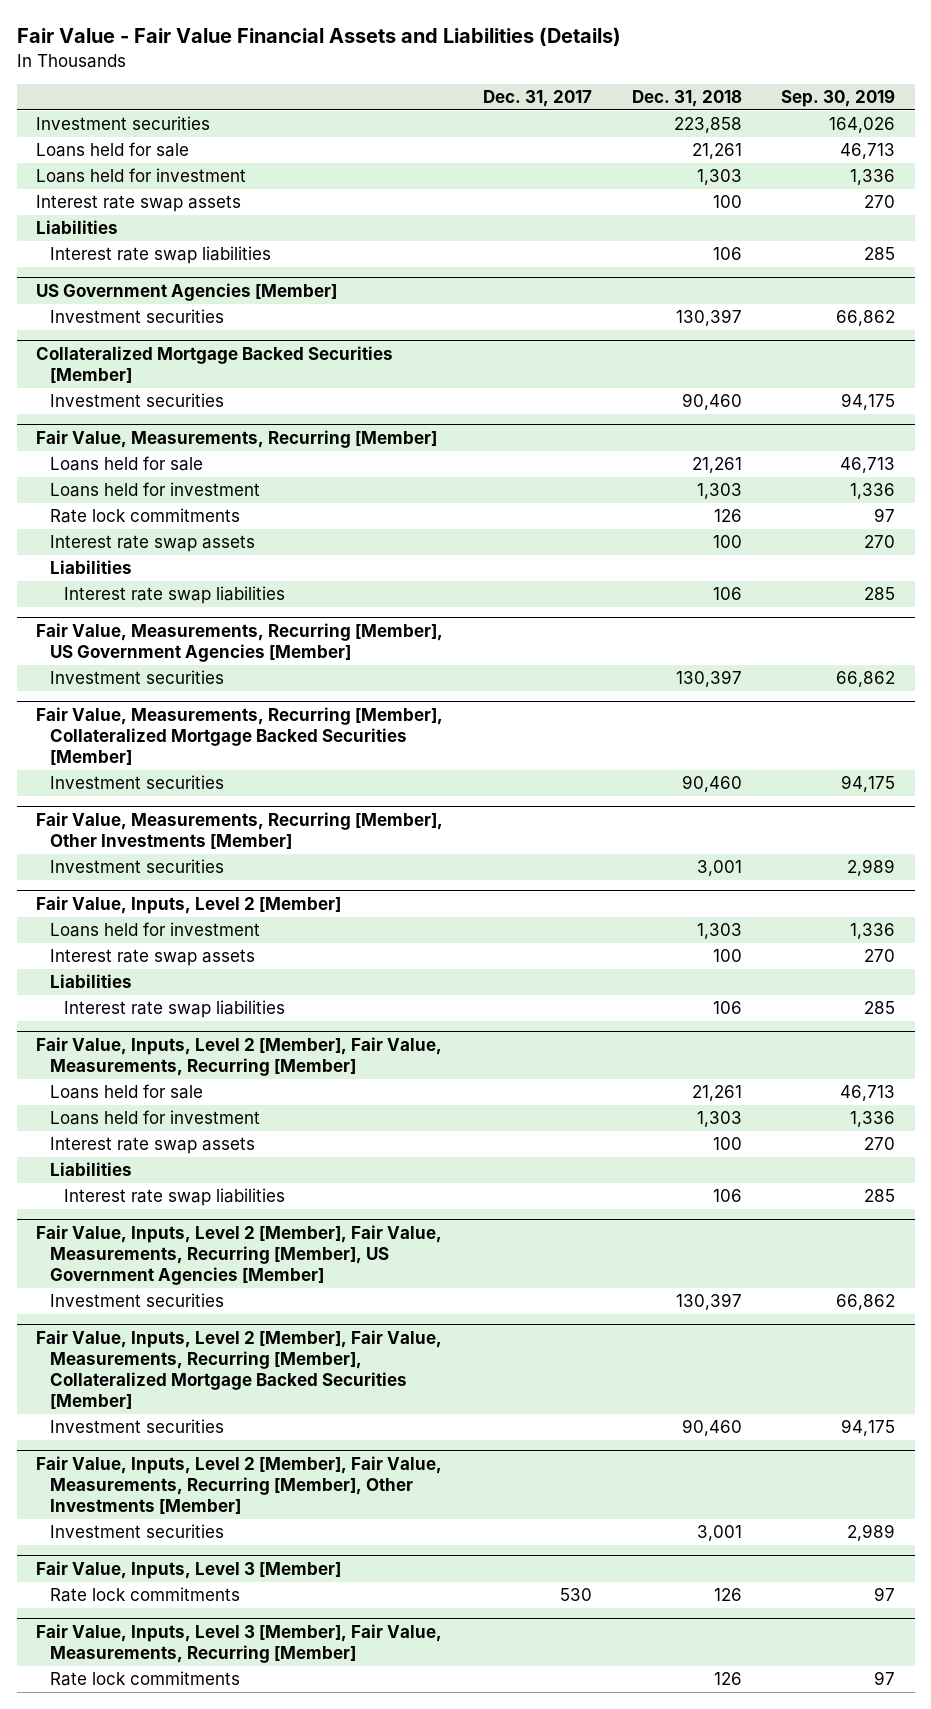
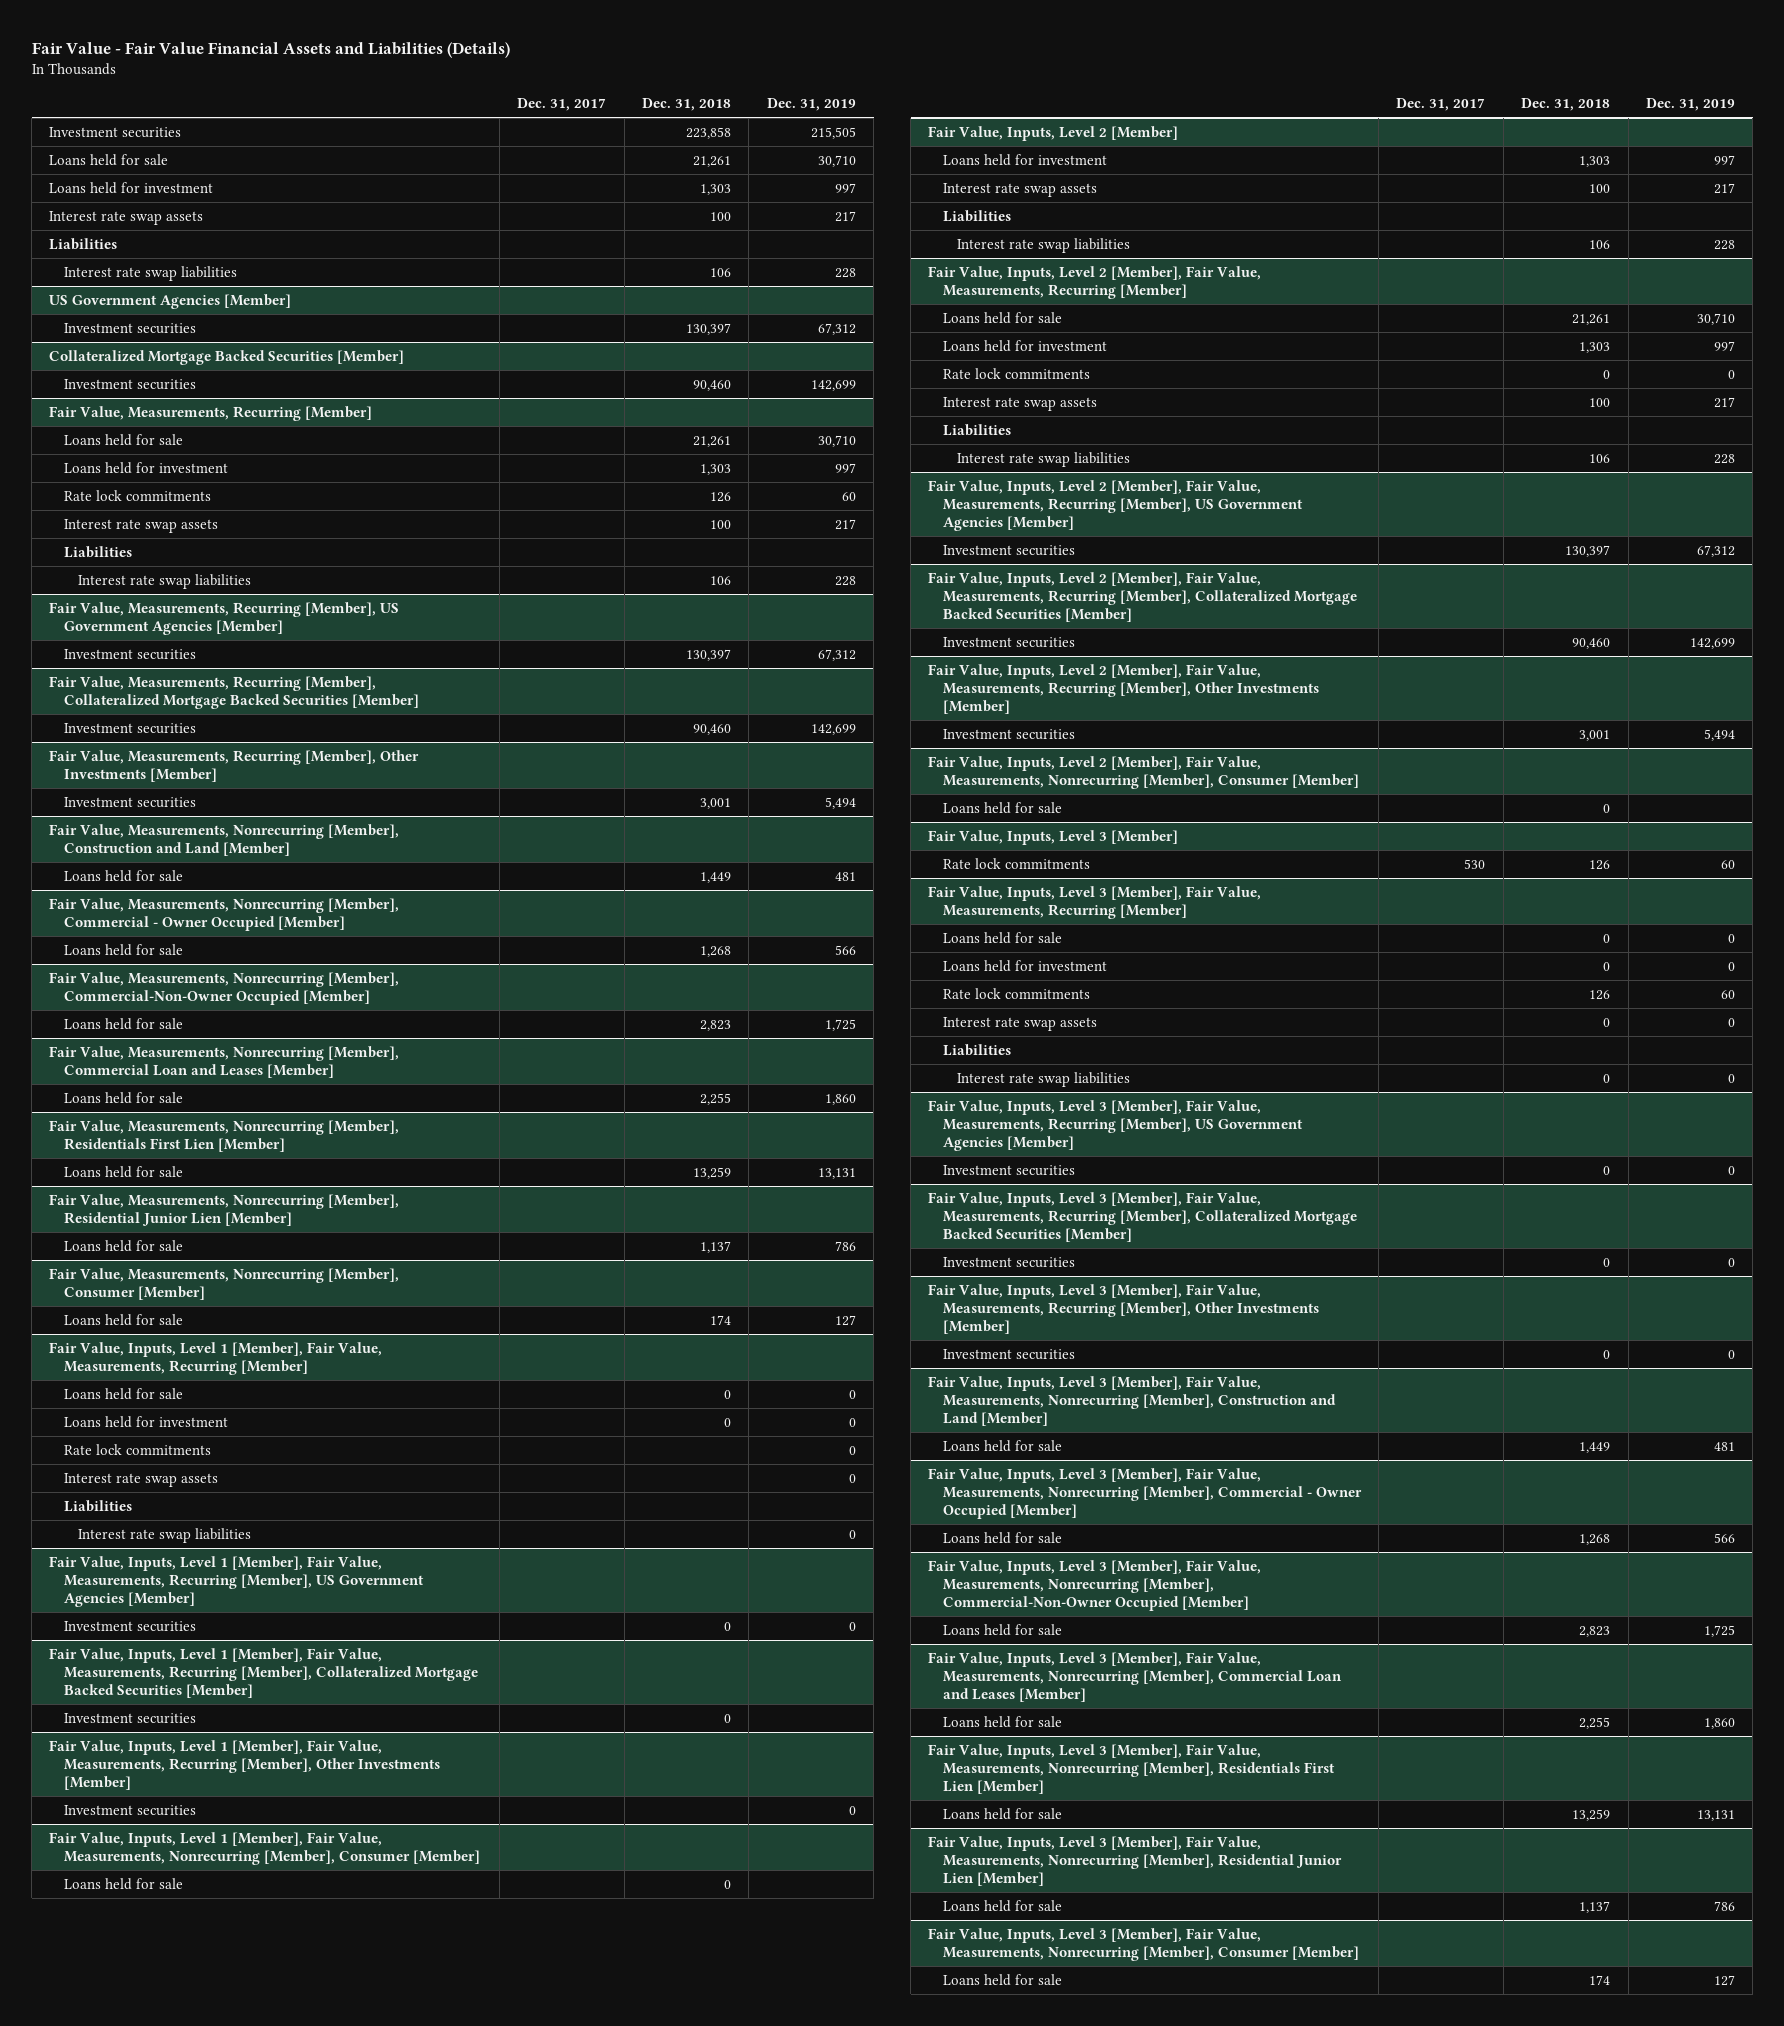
- | Dec. 31, 2017 | Dec. 31, 2018 | Sep. 30, 2019
+ | Dec. 31, 2017 | Dec. 31, 2018 | Dec. 31, 2019
+ Fair Value, Measurements, Nonrecurring [Member], Construction and Land [Member]
+ Loans held for sale | | 1,449 | 481
+ Fair Value, Measurements, Nonrecurring [Member], Commercial - Owner Occupied [Member]
+ Loans held for sale | | 1,268 | 566
+ Fair Value, Measurements, Nonrecurring [Member], Commercial-Non-Owner Occupied [Member]
+ Loans held for sale | | 2,823 | 1,725
+ Fair Value, Measurements, Nonrecurring [Member], Commercial Loan and Leases [Member]
+ Loans held for sale | | 2,255 | 1,860
+ Fair Value, Measurements, Nonrecurring [Member], Residentials First Lien [Member]
+ Loans held for sale | | 13,259 | 13,131
+ Fair Value, Measurements, Nonrecurring [Member], Residential Junior Lien [Member]
+ Loans held for sale | | 1,137 | 786
+ Fair Value, Measurements, Nonrecurring [Member], Consumer [Member]
+ Loans held for sale | | 174 | 127
+ Fair Value, Inputs, Level 1 [Member], Fair Value, Measurements, Recurring [Member]
+ Loans held for sale | | 0 | 0
+ Loans held for investment | | 0 | 0
+ Rate lock commitments | | | 0
+ Interest rate swap assets | | | 0
+ Liabilities
+ Interest rate swap liabilities | | | 0
+ Fair Value, Inputs, Level 1 [Member], Fair Value, Measurements, Recurring [Member], US Government Agencies [Member]
+ Investment securities | | 0 | 0
+ Fair Value, Inputs, Level 1 [Member], Fair Value, Measurements, Recurring [Member], Collateralized Mortgage Backed Securities [Member]
+ Investment securities | | 0 |
+ Fair Value, Inputs, Level 1 [Member], Fair Value, Measurements, Recurring [Member], Other Investments [Member]
+ Investment securities | | | 0
+ Fair Value, Inputs, Level 1 [Member], Fair Value, Measurements, Nonrecurring [Member], Consumer [Member]
+ Loans held for sale | | 0 |
@ Fair Value, Inputs, Level 2 [Member], Fair Value, Measurements, Recurring [Member]
+ Rate lock commitments | | 0 | 0
+ Fair Value, Inputs, Level 2 [Member], Fair Value, Measurements, Nonrecurring [Member], Consumer [Member]
+ Loans held for sale | | 0 |
@ Fair Value, Inputs, Level 3 [Member], Fair Value, Measurements, Recurring [Member]
+ Loans held for sale | | 0 | 0
+ Loans held for investment | | 0 | 0
+ Interest rate swap assets | | 0 | 0
+ Liabilities
+ Interest rate swap liabilities | | 0 | 0
+ Fair Value, Inputs, Level 3 [Member], Fair Value, Measurements, Recurring [Member], US Government Agencies [Member]
+ Investment securities | | 0 | 0
+ Fair Value, Inputs, Level 3 [Member], Fair Value, Measurements, Recurring [Member], Collateralized Mortgage Backed Securities [Member]
+ Investment securities | | 0 | 0
+ Fair Value, Inputs, Level 3 [Member], Fair Value, Measurements, Recurring [Member], Other Investments [Member]
+ Investment securities | | 0 | 0
+ Fair Value, Inputs, Level 3 [Member], Fair Value, Measurements, Nonrecurring [Member], Construction and Land [Member]
+ Loans held for sale | | 1,449 | 481
+ Fair Value, Inputs, Level 3 [Member], Fair Value, Measurements, Nonrecurring [Member], Commercial - Owner Occupied [Member]
+ Loans held for sale | | 1,268 | 566
+ Fair Value, Inputs, Level 3 [Member], Fair Value, Measurements, Nonrecurring [Member], Commercial-Non-Owner Occupied [Member]
+ Loans held for sale | | 2,823 | 1,725
+ Fair Value, Inputs, Level 3 [Member], Fair Value, Measurements, Nonrecurring [Member], Commercial Loan and Leases [Member]
+ Loans held for sale | | 2,255 | 1,860
+ Fair Value, Inputs, Level 3 [Member], Fair Value, Measurements, Nonrecurring [Member], Residentials First Lien [Member]
+ Loans held for sale | | 13,259 | 13,131
+ Fair Value, Inputs, Level 3 [Member], Fair Value, Measurements, Nonrecurring [Member], Residential Junior Lien [Member]
+ Loans held for sale | | 1,137 | 786
+ Fair Value, Inputs, Level 3 [Member], Fair Value, Measurements, Nonrecurring [Member], Consumer [Member]
+ Loans held for sale | | 174 | 127

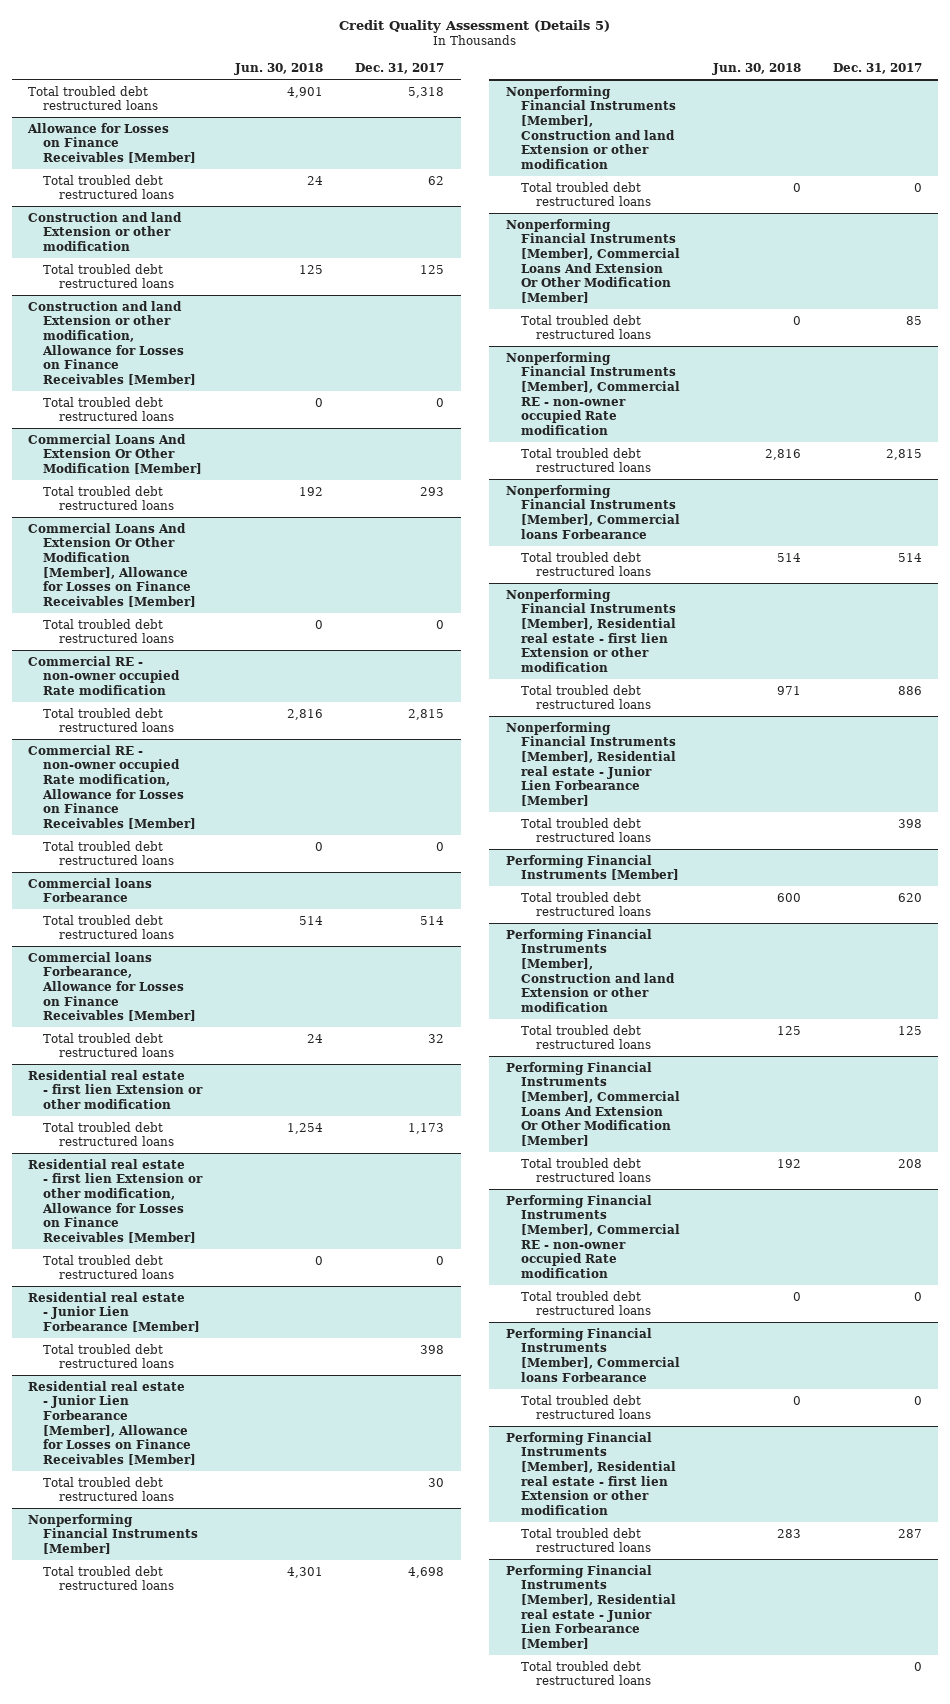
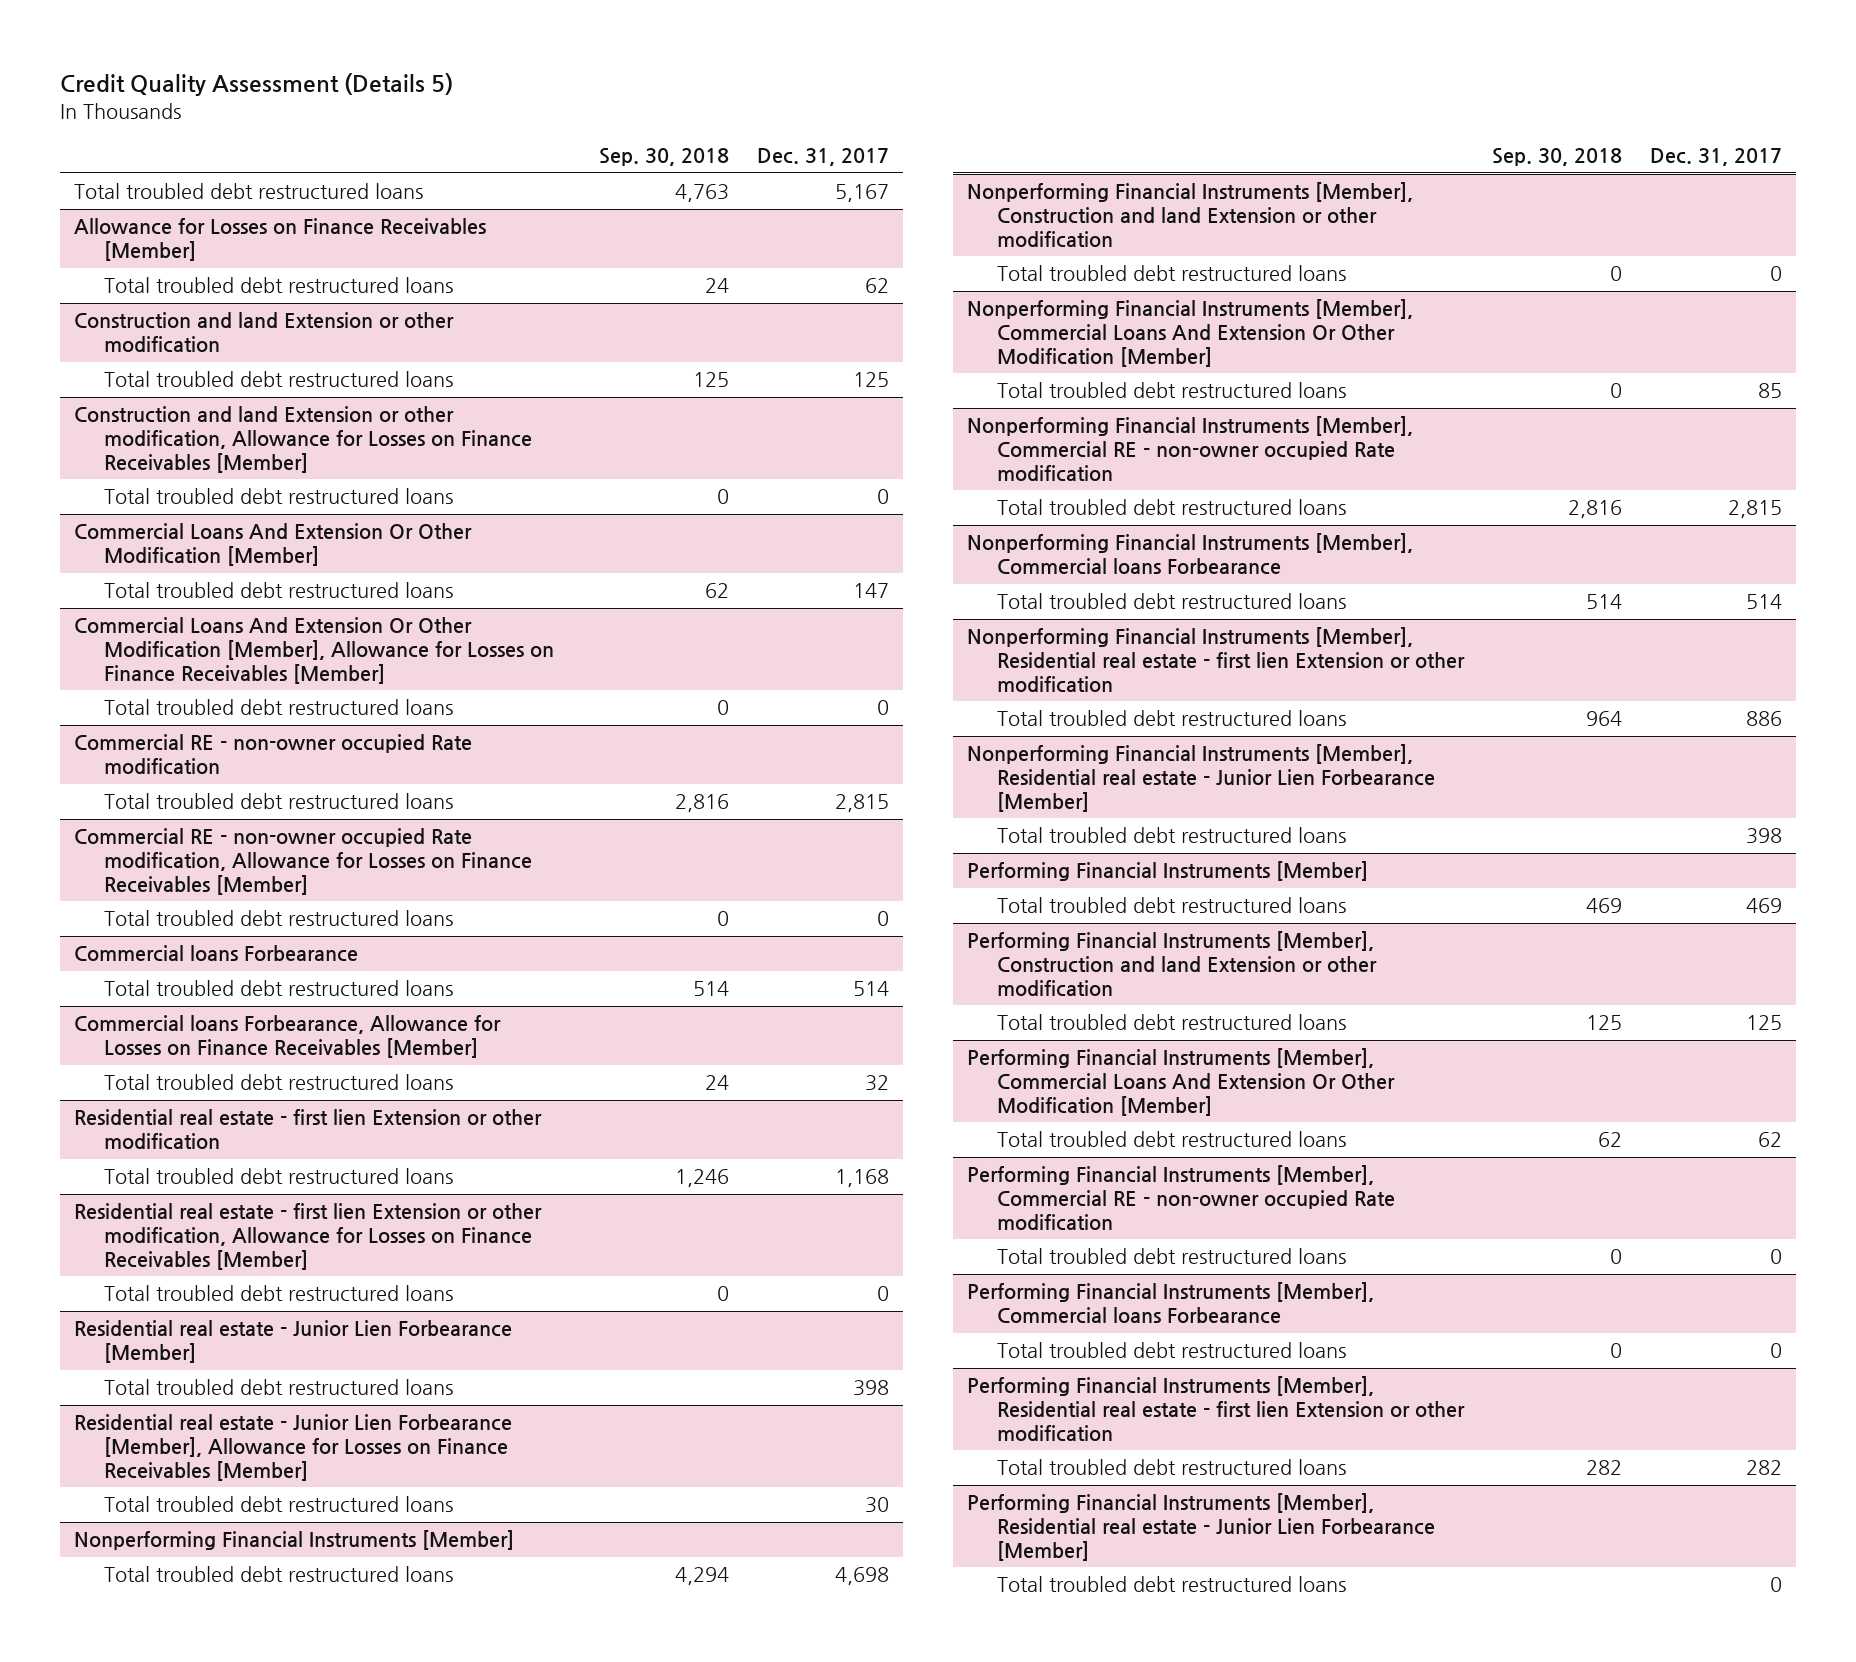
- | Jun. 30, 2018 | Dec. 31, 2017
+ | Sep. 30, 2018 | Dec. 31, 2017
- Total troubled debt restructured loans | 4,901 | 5,318
+ Total troubled debt restructured loans | 4,763 | 5,167
@ Commercial Loans And Extension Or Other Modification [Member]
- Total troubled debt restructured loans | 192 | 293
+ Total troubled debt restructured loans | 62 | 147
@ Residential real estate - first lien Extension or other modification
- Total troubled debt restructured loans | 1,254 | 1,173
+ Total troubled debt restructured loans | 1,246 | 1,168
@ Performing Financial Instruments [Member]
- Total troubled debt restructured loans | 600 | 620
+ Total troubled debt restructured loans | 469 | 469
@ Performing Financial Instruments [Member], Commercial Loans And Extension Or Other Modification [Member]
- Total troubled debt restructured loans | 192 | 208
+ Total troubled debt restructured loans | 62 | 62
@ Performing Financial Instruments [Member], Residential real estate - first lien Extension or other modification
- Total troubled debt restructured loans | 283 | 287
+ Total troubled debt restructured loans | 282 | 282

